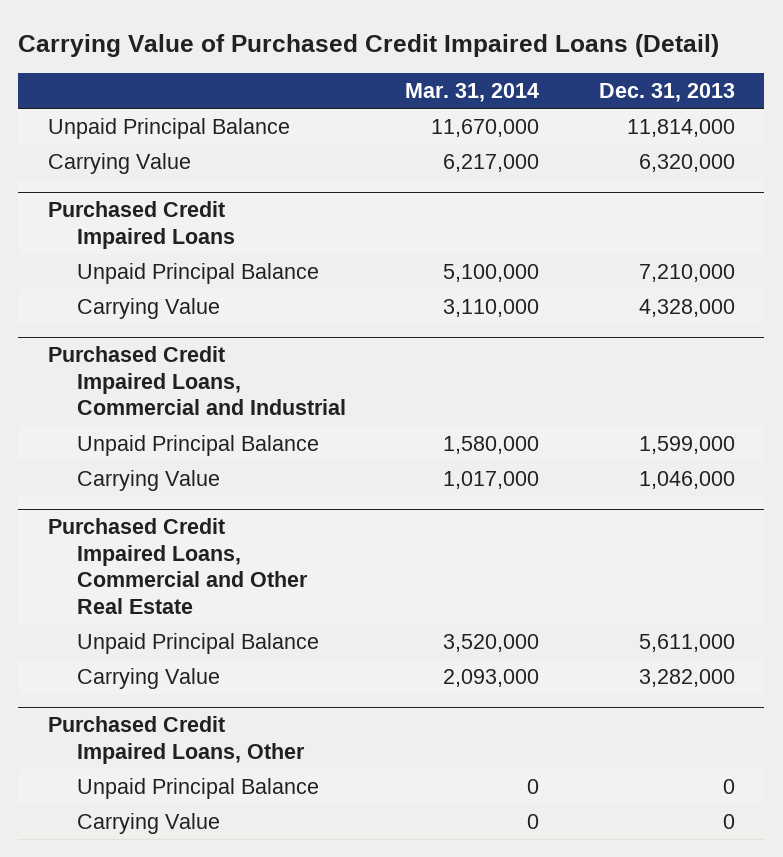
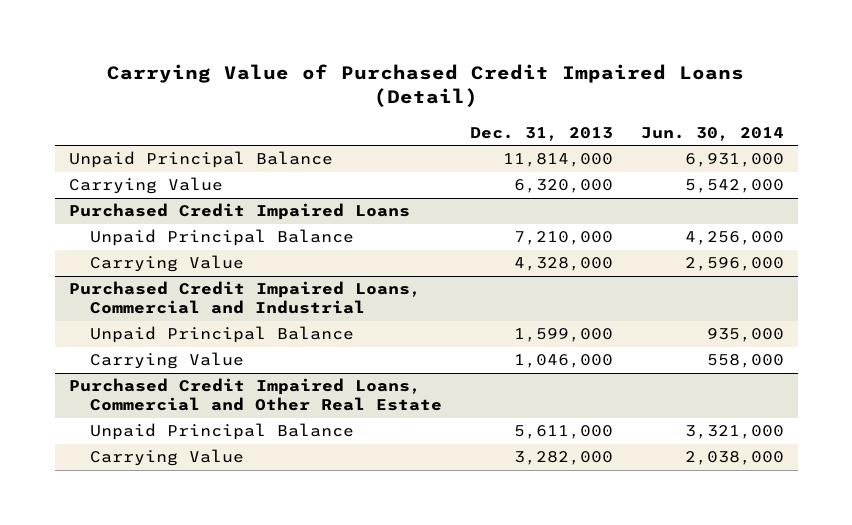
- | Mar. 31, 2014 | Dec. 31, 2013
+ | Dec. 31, 2013 | Jun. 30, 2014
- Purchased Credit Impaired Loans, Other
- Unpaid Principal Balance | 0 | 0
- Carrying Value | 0 | 0

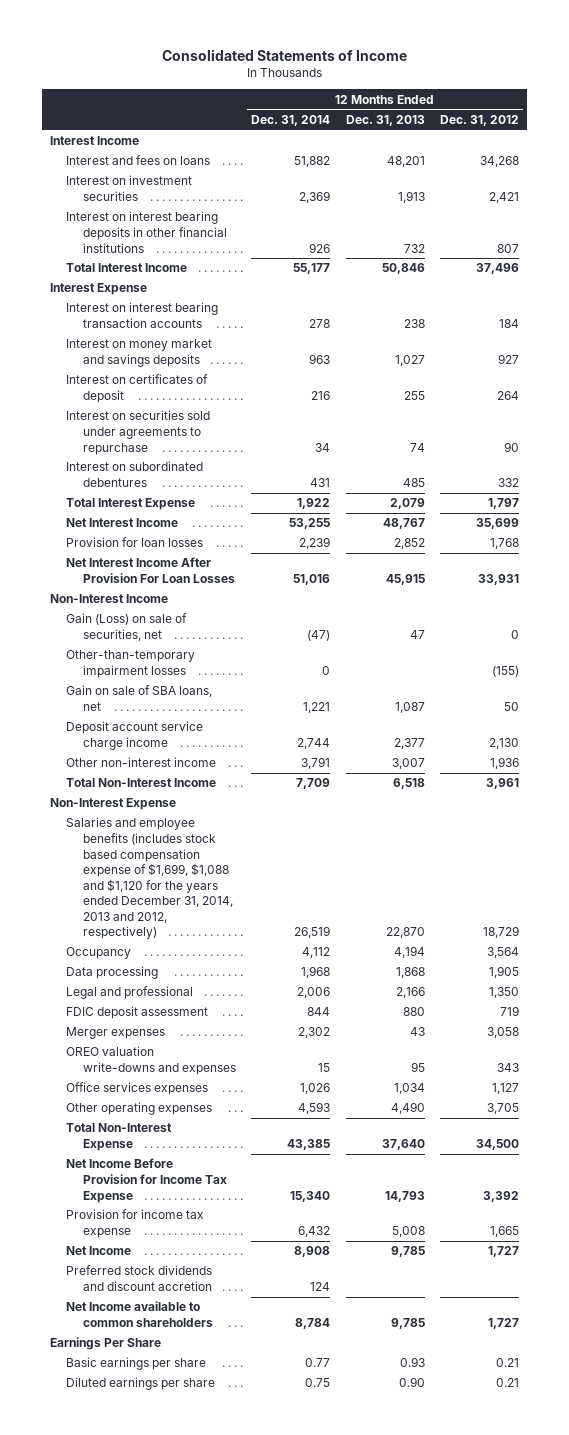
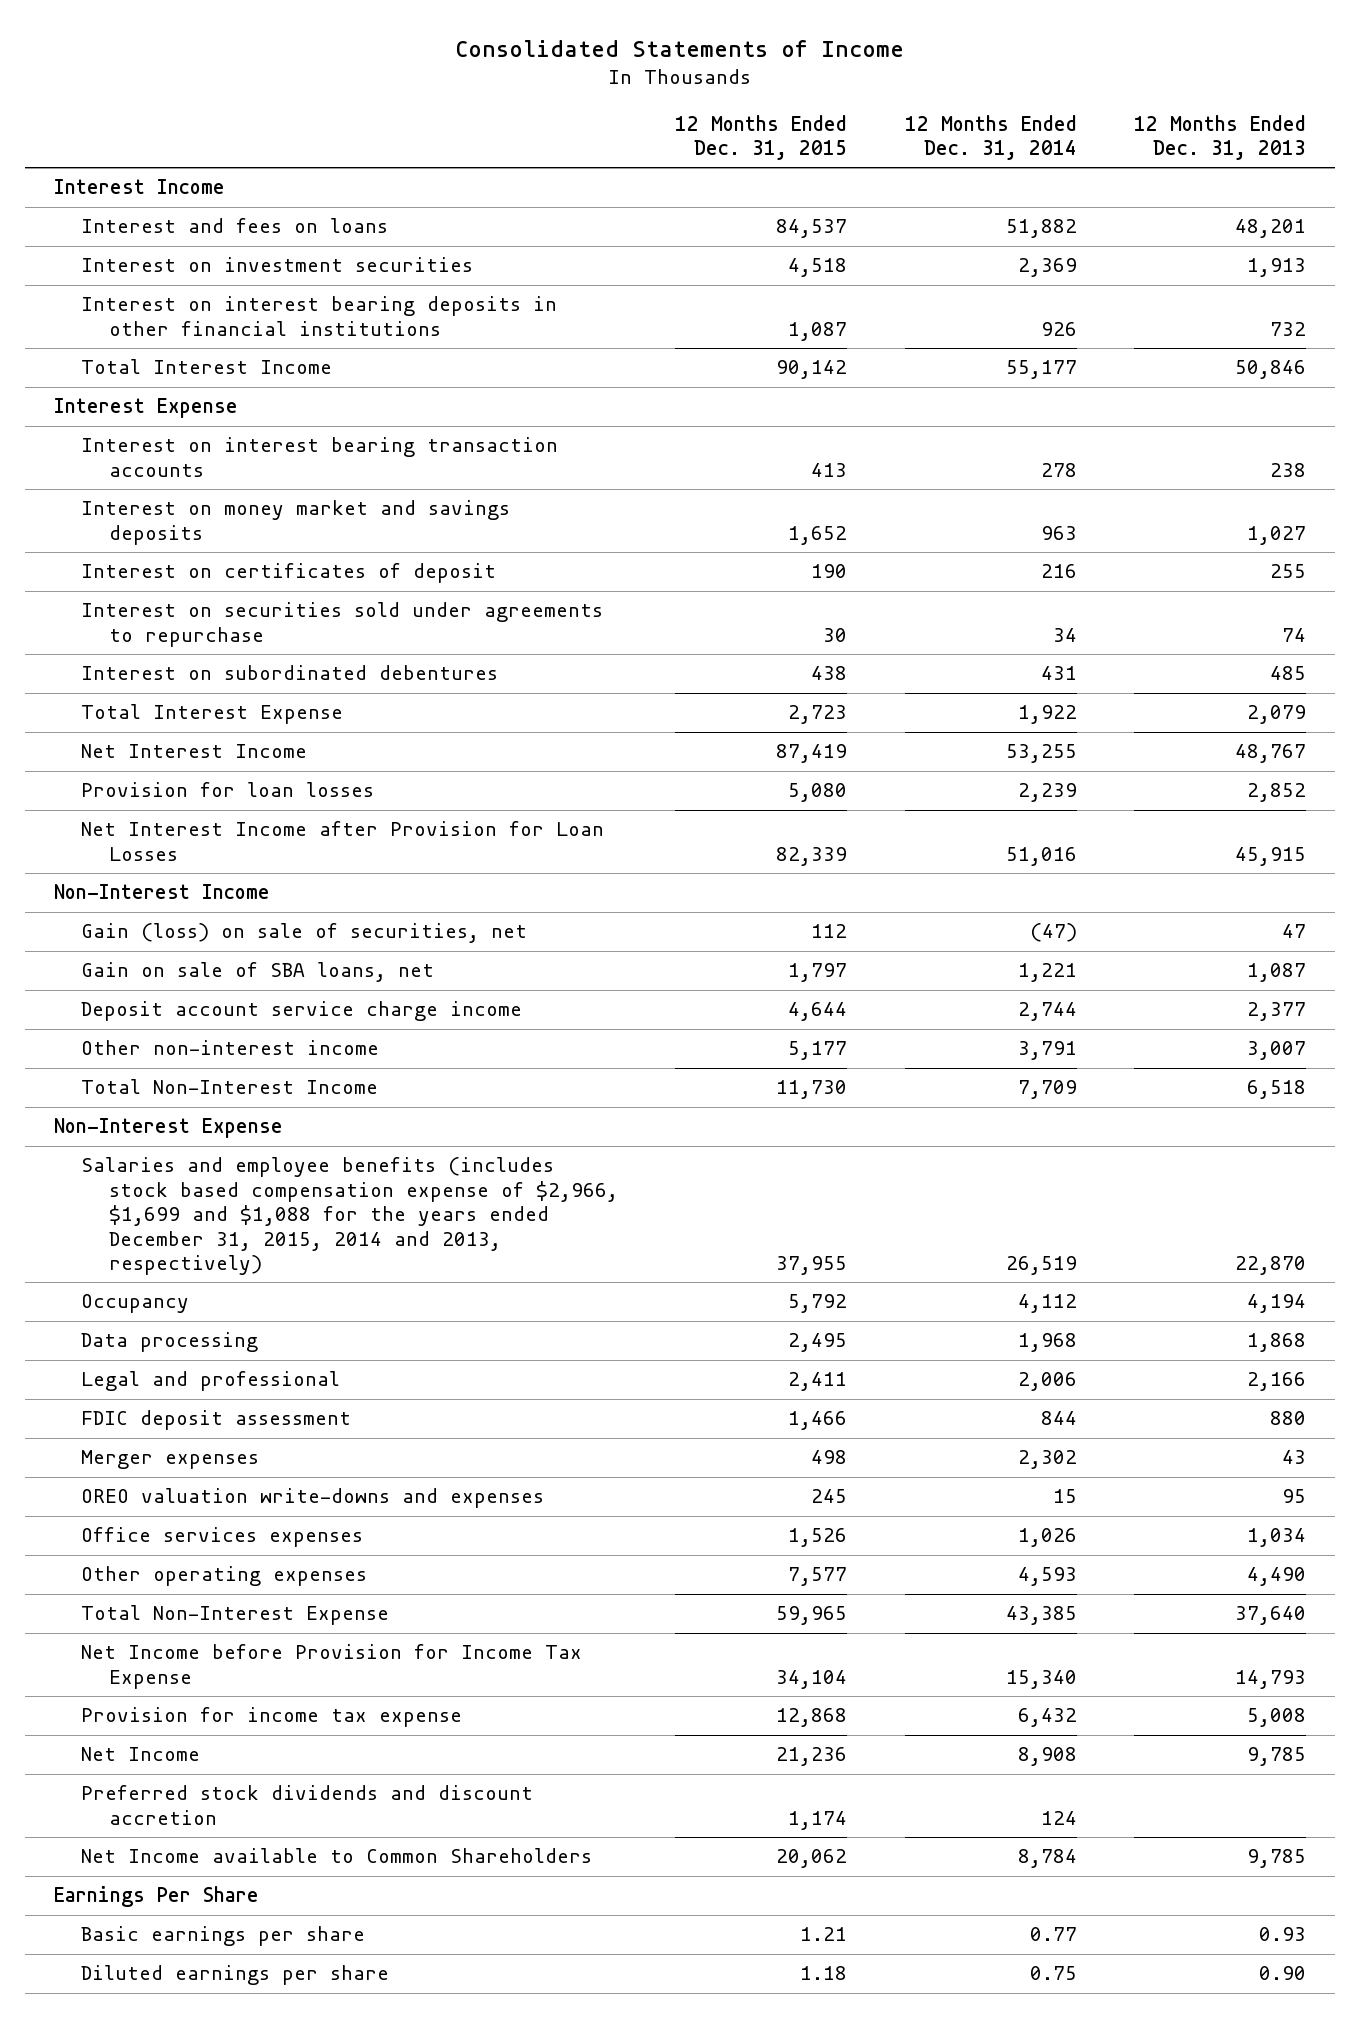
- | 12 Months Ended Dec. 31, 2014 | 12 Months Ended Dec. 31, 2013 | 12 Months Ended Dec. 31, 2012
+ | 12 Months Ended Dec. 31, 2015 | 12 Months Ended Dec. 31, 2014 | 12 Months Ended Dec. 31, 2013
- Net Interest Income After Provision For Loan Losses | 51,016 | 45,915 | 33,931
+ Net Interest Income after Provision for Loan Losses | 82,339 | 51,016 | 45,915
- Gain (Loss) on sale of securities, net | (47) | 47 | 0
- Other-than-temporary impairment losses | 0 | | (155)
+ Gain (loss) on sale of securities, net | 112 | (47) | 47
- Salaries and employee benefits (includes stock based compensation expense of $1,699, $1,088 and $1,120 for the years ended December 31, 2014, 2013 and 2012, respectively) | 26,519 | 22,870 | 18,729
+ Salaries and employee benefits (includes stock based compensation expense of $2,966, $1,699 and $1,088 for the years ended December 31, 2015, 2014 and 2013, respectively) | 37,955 | 26,519 | 22,870
- Net Income Before Provision for Income Tax Expense | 15,340 | 14,793 | 3,392
+ Net Income before Provision for Income Tax Expense | 34,104 | 15,340 | 14,793
- Net Income available to common shareholders | 8,784 | 9,785 | 1,727
+ Net Income available to Common Shareholders | 20,062 | 8,784 | 9,785

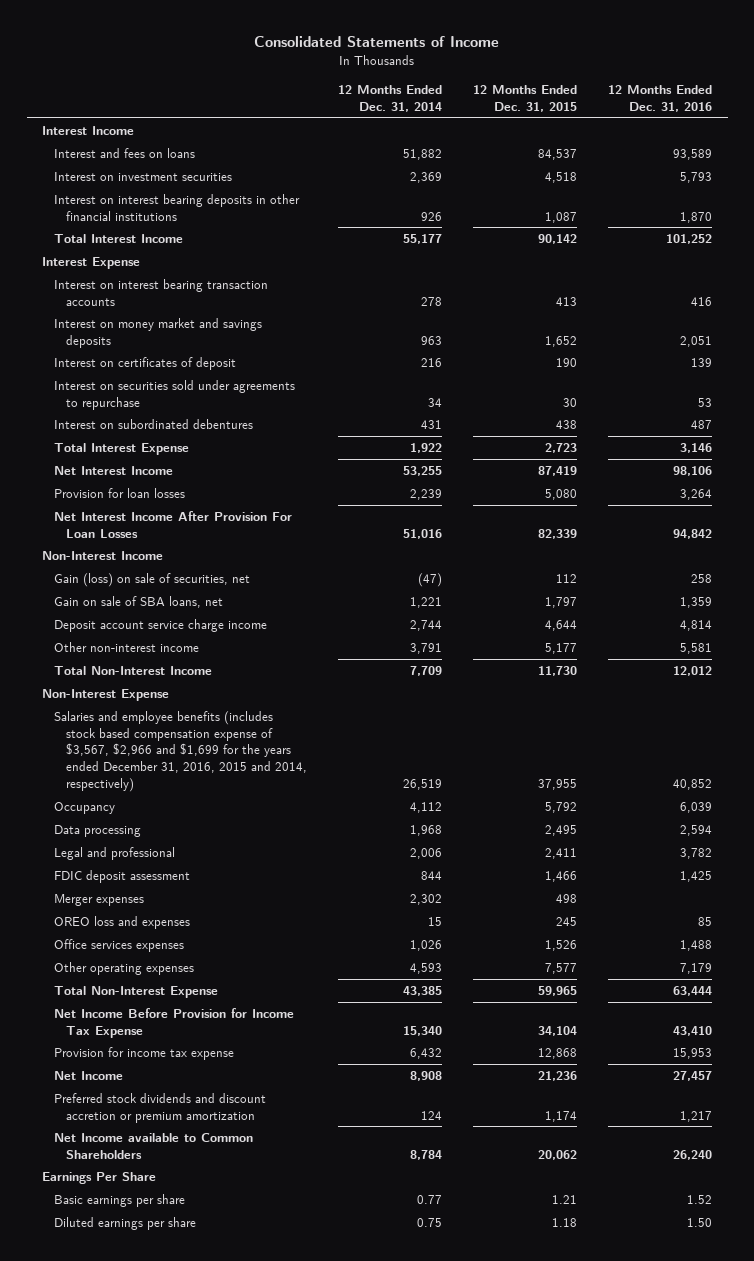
- | 12 Months Ended Dec. 31, 2015 | 12 Months Ended Dec. 31, 2014 | 12 Months Ended Dec. 31, 2013
+ | 12 Months Ended Dec. 31, 2014 | 12 Months Ended Dec. 31, 2015 | 12 Months Ended Dec. 31, 2016
- Net Interest Income after Provision for Loan Losses | 82,339 | 51,016 | 45,915
+ Net Interest Income After Provision For Loan Losses | 51,016 | 82,339 | 94,842
- Salaries and employee benefits (includes stock based compensation expense of $2,966, $1,699 and $1,088 for the years ended December 31, 2015, 2014 and 2013, respectively) | 37,955 | 26,519 | 22,870
+ Salaries and employee benefits (includes stock based compensation expense of $3,567, $2,966 and $1,699 for the years ended December 31, 2016, 2015 and 2014, respectively) | 26,519 | 37,955 | 40,852
- OREO valuation write-downs and expenses | 245 | 15 | 95
+ OREO loss and expenses | 15 | 245 | 85
- Net Income before Provision for Income Tax Expense | 34,104 | 15,340 | 14,793
+ Net Income Before Provision for Income Tax Expense | 15,340 | 34,104 | 43,410
- Preferred stock dividends and discount accretion | 1,174 | 124 |
+ Preferred stock dividends and discount accretion or premium amortization | 124 | 1,174 | 1,217

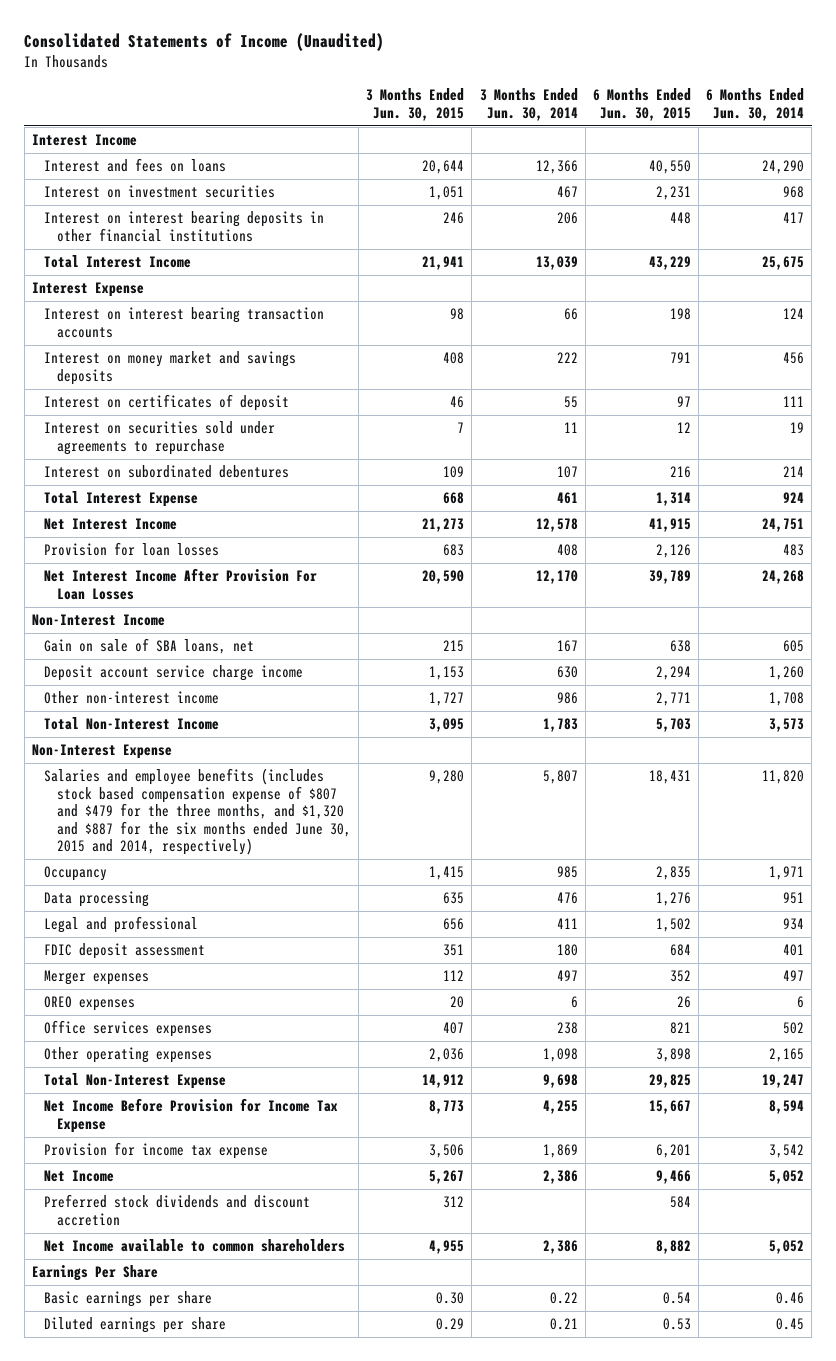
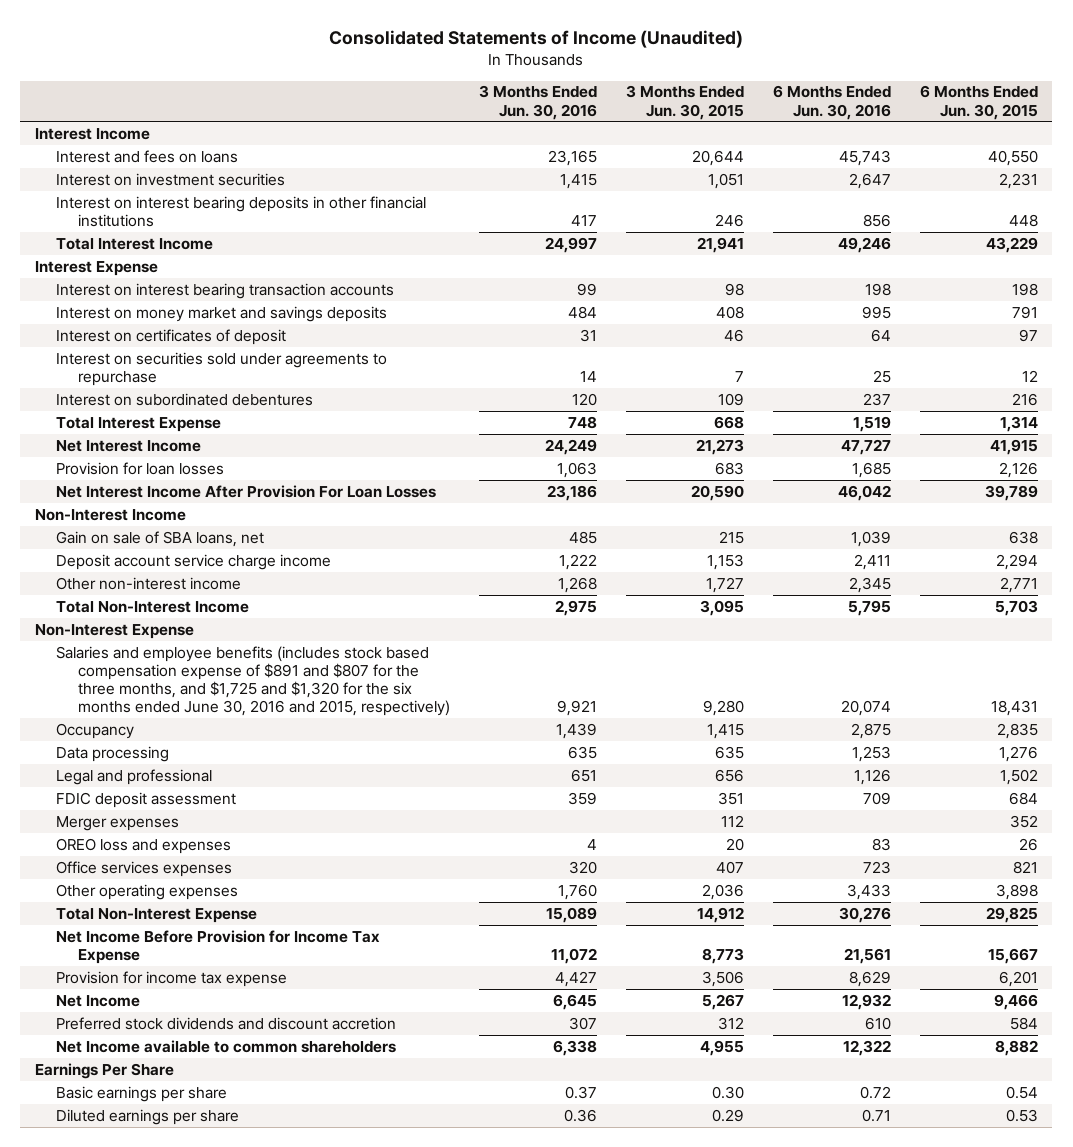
- | 3 Months Ended Jun. 30, 2015 | 3 Months Ended Jun. 30, 2014 | 6 Months Ended Jun. 30, 2015 | 6 Months Ended Jun. 30, 2014
+ | 3 Months Ended Jun. 30, 2016 | 3 Months Ended Jun. 30, 2015 | 6 Months Ended Jun. 30, 2016 | 6 Months Ended Jun. 30, 2015
- Salaries and employee benefits (includes stock based compensation expense of $807 and $479 for the three months, and $1,320 and $887 for the six months ended June 30, 2015 and 2014, respectively) | 9,280 | 5,807 | 18,431 | 11,820
+ Salaries and employee benefits (includes stock based compensation expense of $891 and $807 for the three months, and $1,725 and $1,320 for the six months ended June 30, 2016 and 2015, respectively) | 9,921 | 9,280 | 20,074 | 18,431
- OREO expenses | 20 | 6 | 26 | 6
+ OREO loss and expenses | 4 | 20 | 83 | 26

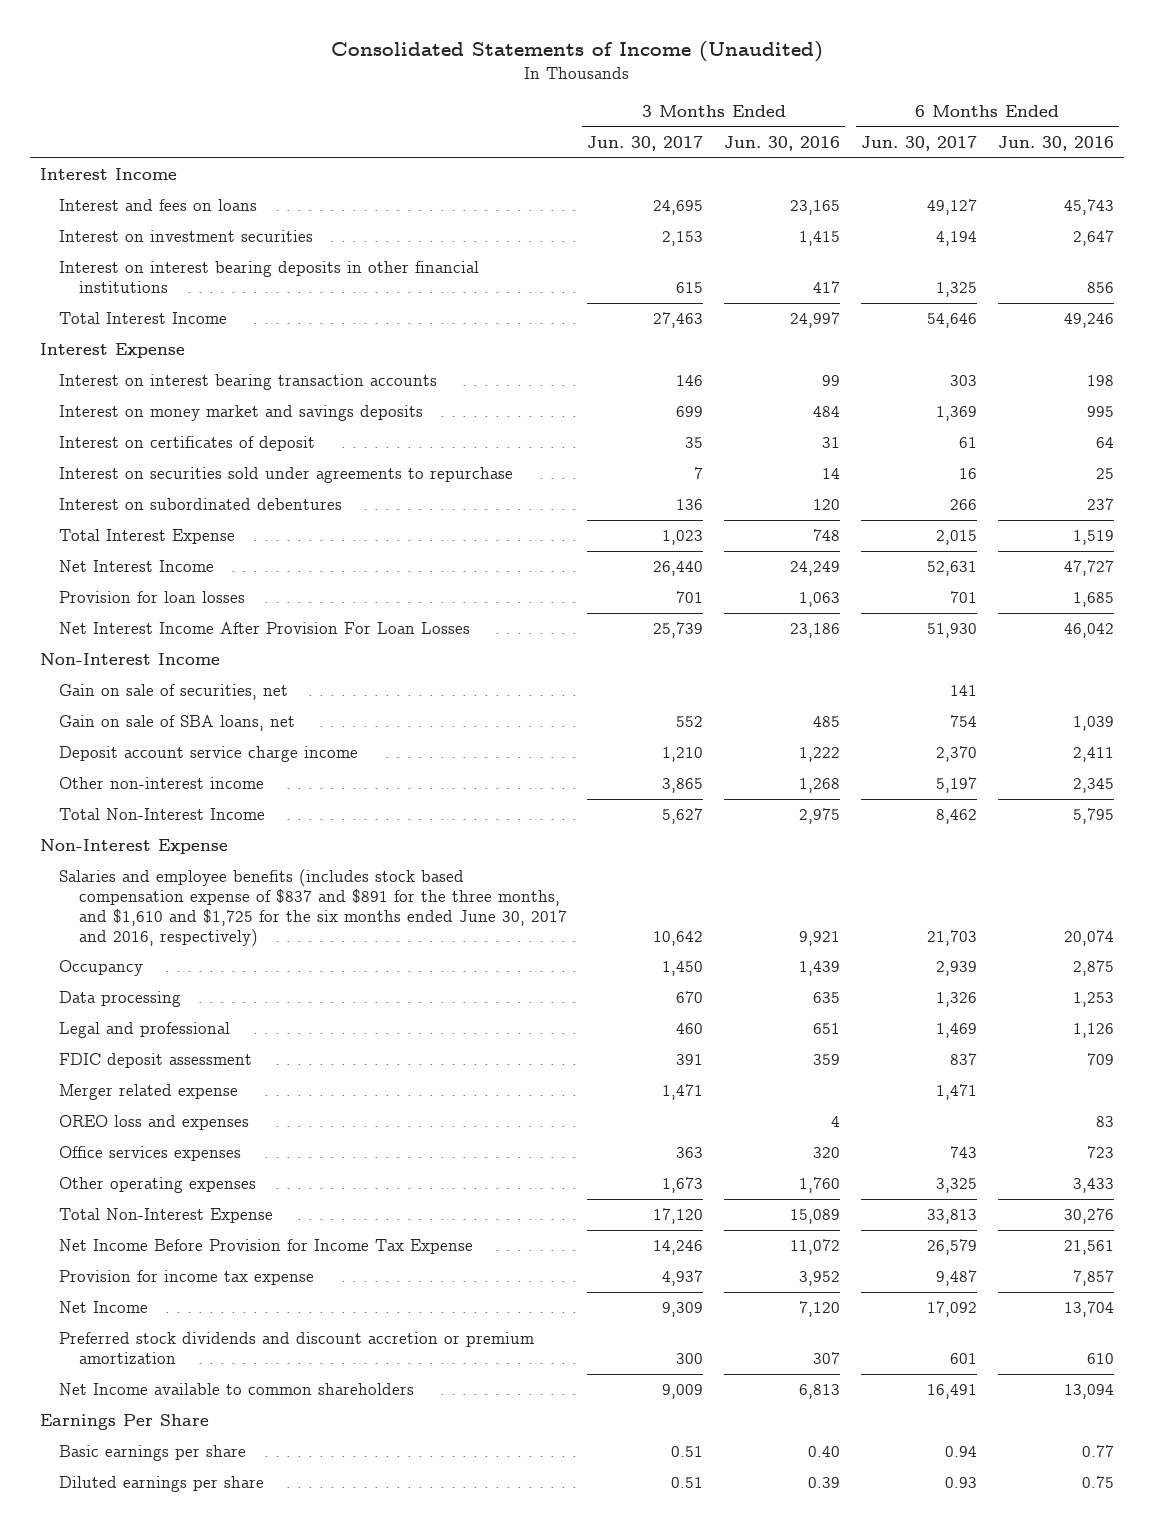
- | 3 Months Ended Jun. 30, 2016 | 3 Months Ended Jun. 30, 2015 | 6 Months Ended Jun. 30, 2016 | 6 Months Ended Jun. 30, 2015
+ | 3 Months Ended Jun. 30, 2017 | 3 Months Ended Jun. 30, 2016 | 6 Months Ended Jun. 30, 2017 | 6 Months Ended Jun. 30, 2016
+ Gain on sale of securities, net | | | 141 |
- Salaries and employee benefits (includes stock based compensation expense of $891 and $807 for the three months, and $1,725 and $1,320 for the six months ended June 30, 2016 and 2015, respectively) | 9,921 | 9,280 | 20,074 | 18,431
+ Salaries and employee benefits (includes stock based compensation expense of $837 and $891 for the three months, and $1,610 and $1,725 for the six months ended June 30, 2017 and 2016, respectively) | 10,642 | 9,921 | 21,703 | 20,074
- Merger expenses | | 112 | | 352
+ Merger related expense | 1,471 | | 1,471 |
- Provision for income tax expense | 4,427 | 3,506 | 8,629 | 6,201
- Net Income | 6,645 | 5,267 | 12,932 | 9,466
- Preferred stock dividends and discount accretion | 307 | 312 | 610 | 584
- Net Income available to common shareholders | 6,338 | 4,955 | 12,322 | 8,882
+ Provision for income tax expense | 4,937 | 3,952 | 9,487 | 7,857
+ Net Income | 9,309 | 7,120 | 17,092 | 13,704
+ Preferred stock dividends and discount accretion or premium amortization | 300 | 307 | 601 | 610
+ Net Income available to common shareholders | 9,009 | 6,813 | 16,491 | 13,094
- Basic earnings per share | 0.37 | 0.30 | 0.72 | 0.54
- Diluted earnings per share | 0.36 | 0.29 | 0.71 | 0.53
+ Basic earnings per share | 0.51 | 0.40 | 0.94 | 0.77
+ Diluted earnings per share | 0.51 | 0.39 | 0.93 | 0.75

